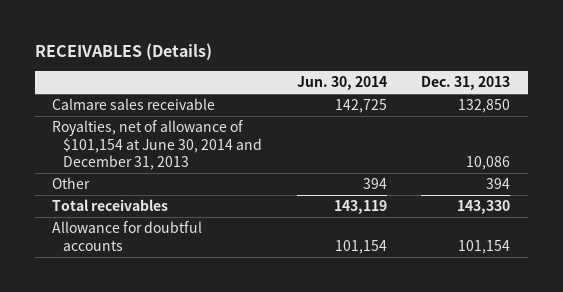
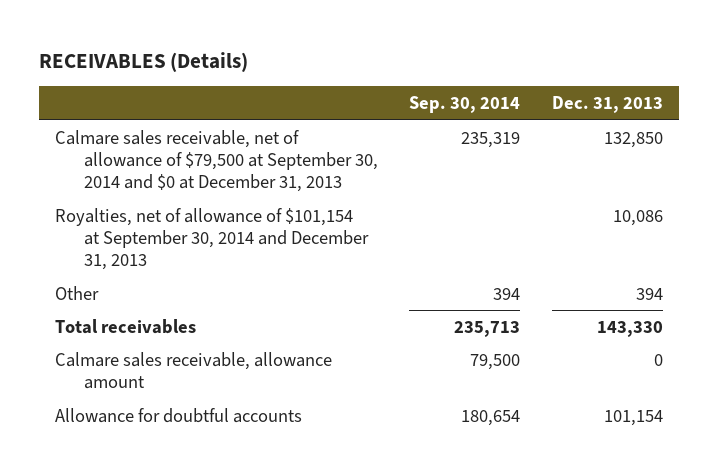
- | Jun. 30, 2014 | Dec. 31, 2013
+ | Sep. 30, 2014 | Dec. 31, 2013
- Calmare sales receivable | 142,725 | 132,850
- Royalties, net of allowance of $101,154 at June 30, 2014 and December 31, 2013 | | 10,086
+ Calmare sales receivable, net of allowance of $79,500 at September 30, 2014 and $0 at December 31, 2013 | 235,319 | 132,850
+ Royalties, net of allowance of $101,154 at September 30, 2014 and December 31, 2013 | | 10,086
+ Calmare sales receivable, allowance amount | 79,500 | 0

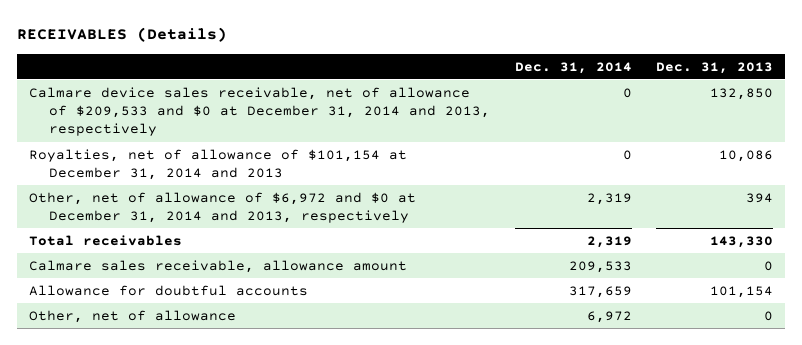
- | Sep. 30, 2014 | Dec. 31, 2013
+ | Dec. 31, 2014 | Dec. 31, 2013
- Calmare sales receivable, net of allowance of $79,500 at September 30, 2014 and $0 at December 31, 2013 | 235,319 | 132,850
- Royalties, net of allowance of $101,154 at September 30, 2014 and December 31, 2013 | | 10,086
- Other | 394 | 394
+ Calmare device sales receivable, net of allowance of $209,533 and $0 at December 31, 2014 and 2013, respectively | 0 | 132,850
+ Royalties, net of allowance of $101,154 at December 31, 2014 and 2013 | 0 | 10,086
+ Other, net of allowance of $6,972 and $0 at December 31, 2014 and 2013, respectively | 2,319 | 394
+ Other, net of allowance | 6,972 | 0

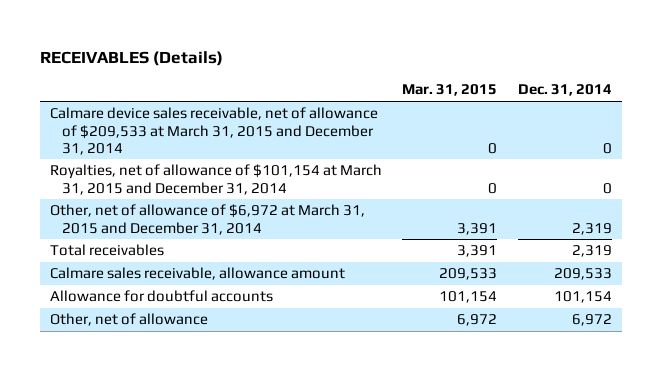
- | Dec. 31, 2014 | Dec. 31, 2013
+ | Mar. 31, 2015 | Dec. 31, 2014
- Calmare device sales receivable, net of allowance of $209,533 and $0 at December 31, 2014 and 2013, respectively | 0 | 132,850
- Royalties, net of allowance of $101,154 at December 31, 2014 and 2013 | 0 | 10,086
- Other, net of allowance of $6,972 and $0 at December 31, 2014 and 2013, respectively | 2,319 | 394
+ Calmare device sales receivable, net of allowance of $209,533 at March 31, 2015 and December 31, 2014 | 0 | 0
+ Royalties, net of allowance of $101,154 at March 31, 2015 and December 31, 2014 | 0 | 0
+ Other, net of allowance of $6,972 at March 31, 2015 and December 31, 2014 | 3,391 | 2,319
- Allowance for doubtful accounts | 317,659 | 101,154
+ Allowance for doubtful accounts | 101,154 | 101,154

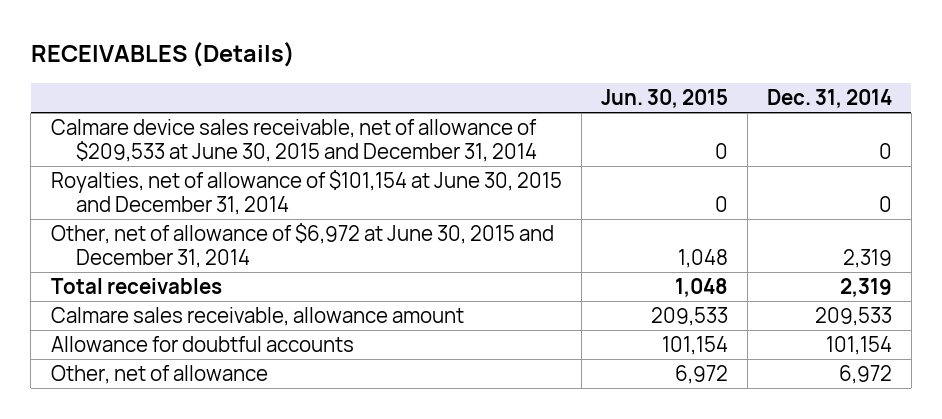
- | Mar. 31, 2015 | Dec. 31, 2014
+ | Jun. 30, 2015 | Dec. 31, 2014
- Calmare device sales receivable, net of allowance of $209,533 at March 31, 2015 and December 31, 2014 | 0 | 0
- Royalties, net of allowance of $101,154 at March 31, 2015 and December 31, 2014 | 0 | 0
- Other, net of allowance of $6,972 at March 31, 2015 and December 31, 2014 | 3,391 | 2,319
+ Calmare device sales receivable, net of allowance of $209,533 at June 30, 2015 and December 31, 2014 | 0 | 0
+ Royalties, net of allowance of $101,154 at June 30, 2015 and December 31, 2014 | 0 | 0
+ Other, net of allowance of $6,972 at June 30, 2015 and December 31, 2014 | 1,048 | 2,319

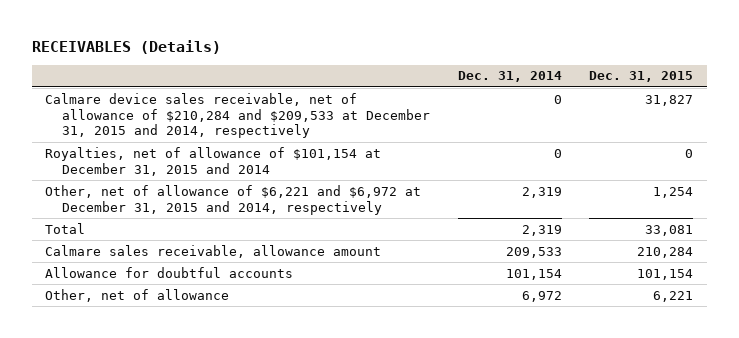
- | Jun. 30, 2015 | Dec. 31, 2014
+ | Dec. 31, 2014 | Dec. 31, 2015
- Calmare device sales receivable, net of allowance of $209,533 at June 30, 2015 and December 31, 2014 | 0 | 0
- Royalties, net of allowance of $101,154 at June 30, 2015 and December 31, 2014 | 0 | 0
- Other, net of allowance of $6,972 at June 30, 2015 and December 31, 2014 | 1,048 | 2,319
- Total receivables | 1,048 | 2,319
+ Calmare device sales receivable, net of allowance of $210,284 and $209,533 at December 31, 2015 and 2014, respectively | 0 | 31,827
+ Royalties, net of allowance of $101,154 at December 31, 2015 and 2014 | 0 | 0
+ Other, net of allowance of $6,221 and $6,972 at December 31, 2015 and 2014, respectively | 2,319 | 1,254
+ Total | 2,319 | 33,081

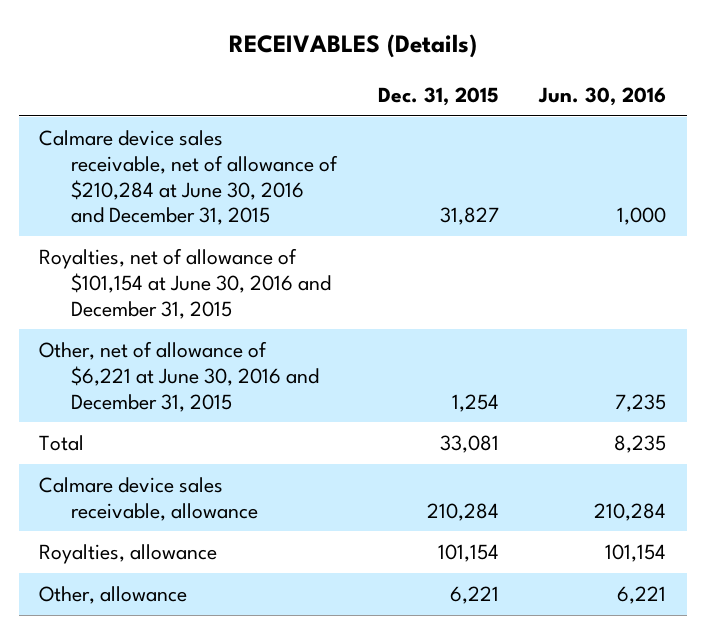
- | Dec. 31, 2014 | Dec. 31, 2015
+ | Dec. 31, 2015 | Jun. 30, 2016
- Calmare device sales receivable, net of allowance of $210,284 and $209,533 at December 31, 2015 and 2014, respectively | 0 | 31,827
- Royalties, net of allowance of $101,154 at December 31, 2015 and 2014 | 0 | 0
- Other, net of allowance of $6,221 and $6,972 at December 31, 2015 and 2014, respectively | 2,319 | 1,254
+ Calmare device sales receivable, net of allowance of $210,284 at June 30, 2016 and December 31, 2015 | 31,827 | 1,000
+ Royalties, net of allowance of $101,154 at June 30, 2016 and December 31, 2015
+ Other, net of allowance of $6,221 at June 30, 2016 and December 31, 2015 | 1,254 | 7,235
- Calmare sales receivable, allowance amount | 209,533 | 210,284
- Allowance for doubtful accounts | 101,154 | 101,154
- Other, net of allowance | 6,972 | 6,221
+ Calmare device sales receivable, allowance | 210,284 | 210,284
+ Royalties, allowance | 101,154 | 101,154
+ Other, allowance | 6,221 | 6,221

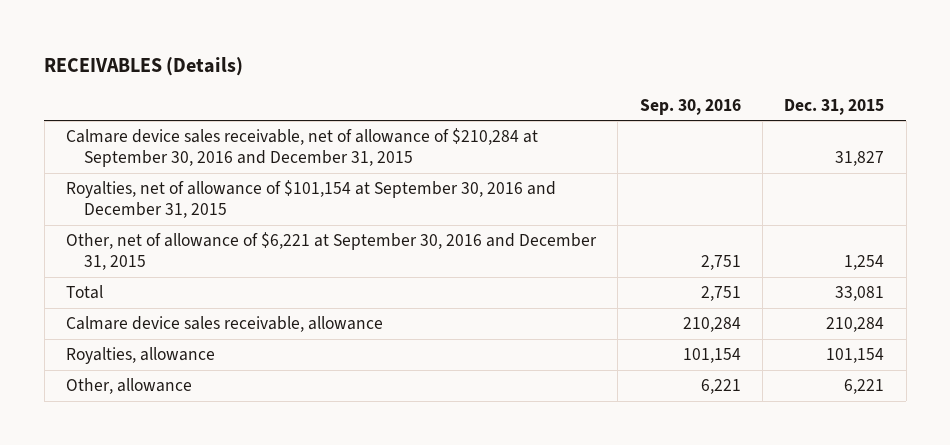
- | Dec. 31, 2015 | Jun. 30, 2016
+ | Sep. 30, 2016 | Dec. 31, 2015
- Calmare device sales receivable, net of allowance of $210,284 at June 30, 2016 and December 31, 2015 | 31,827 | 1,000
- Royalties, net of allowance of $101,154 at June 30, 2016 and December 31, 2015
- Other, net of allowance of $6,221 at June 30, 2016 and December 31, 2015 | 1,254 | 7,235
+ Calmare device sales receivable, net of allowance of $210,284 at September 30, 2016 and December 31, 2015 | | 31,827
+ Royalties, net of allowance of $101,154 at September 30, 2016 and December 31, 2015
+ Other, net of allowance of $6,221 at September 30, 2016 and December 31, 2015 | 2,751 | 1,254

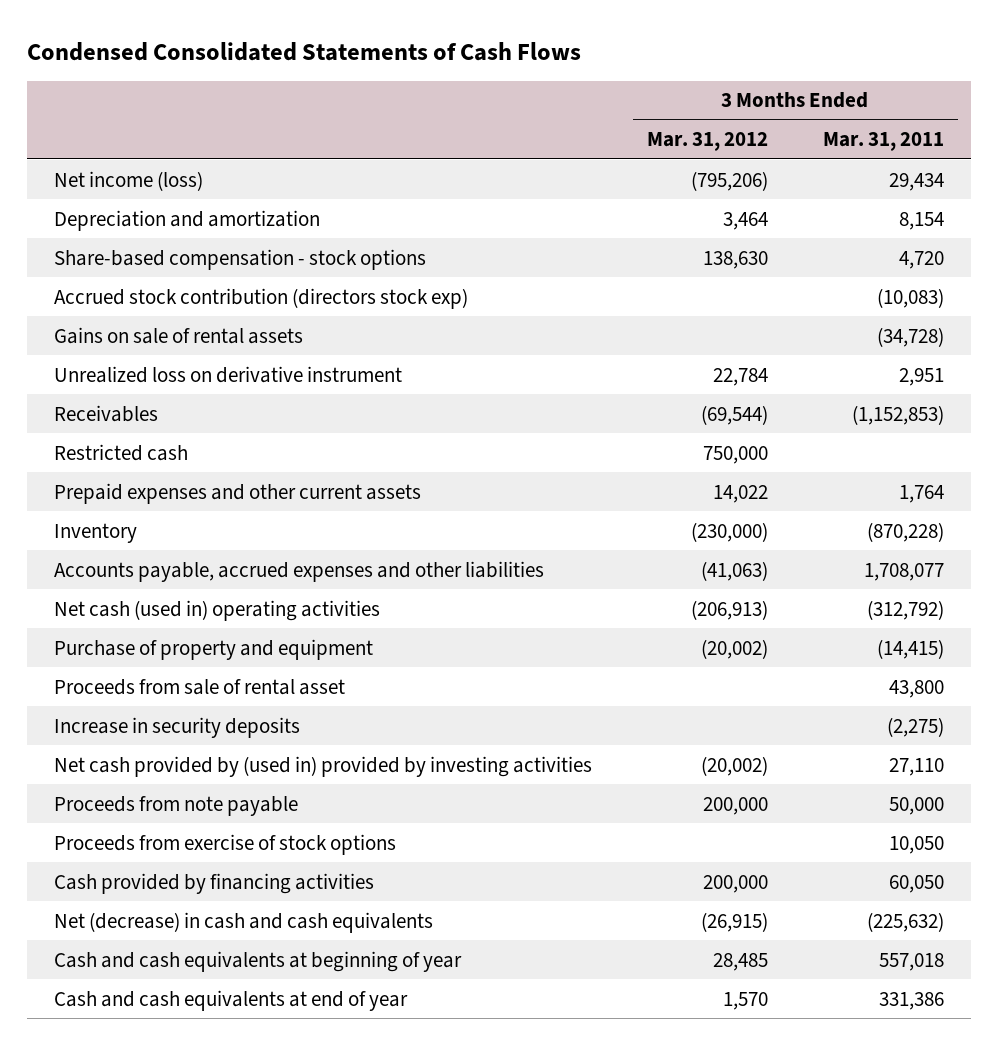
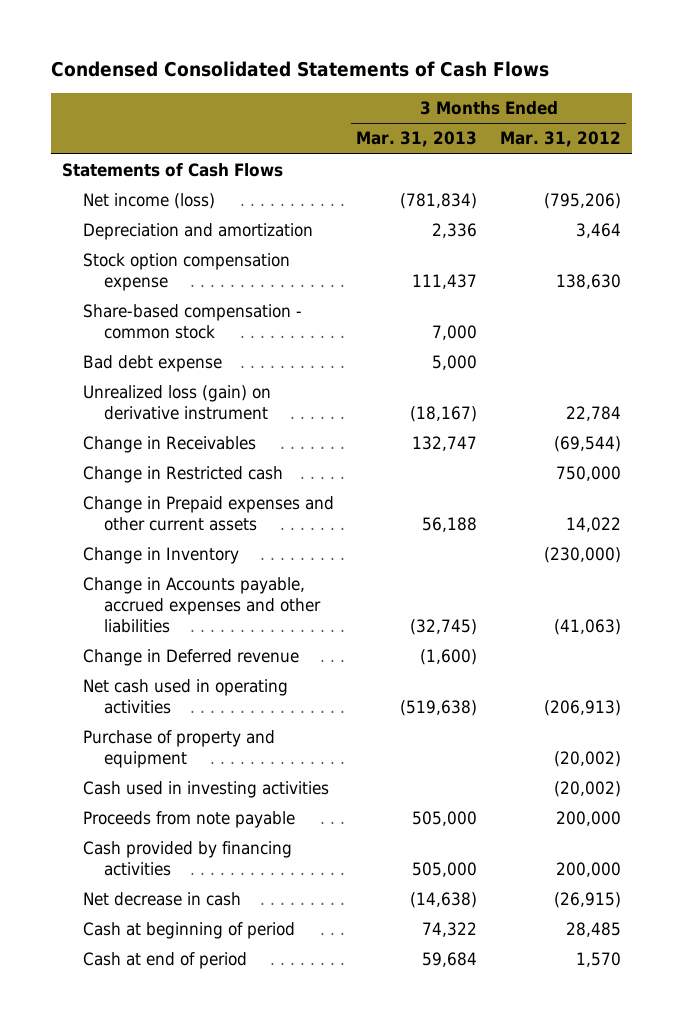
- | 3 Months Ended Mar. 31, 2012 | 3 Months Ended Mar. 31, 2011
+ | 3 Months Ended Mar. 31, 2013 | 3 Months Ended Mar. 31, 2012
+ Statements of Cash Flows
- Share-based compensation - stock options | 138,630 | 4,720
- Accrued stock contribution (directors stock exp) | | (10,083)
- Gains on sale of rental assets | | (34,728)
- Unrealized loss on derivative instrument | 22,784 | 2,951
- Receivables | (69,544) | (1,152,853)
- Restricted cash | 750,000 |
- Prepaid expenses and other current assets | 14,022 | 1,764
- Inventory | (230,000) | (870,228)
- Accounts payable, accrued expenses and other liabilities | (41,063) | 1,708,077
- Net cash (used in) operating activities | (206,913) | (312,792)
+ Stock option compensation expense | 111,437 | 138,630
+ Share-based compensation - common stock | 7,000 |
+ Bad debt expense | 5,000 |
+ Unrealized loss (gain) on derivative instrument | (18,167) | 22,784
+ Change in Receivables | 132,747 | (69,544)
+ Change in Restricted cash | | 750,000
+ Change in Prepaid expenses and other current assets | 56,188 | 14,022
+ Change in Inventory | | (230,000)
+ Change in Accounts payable, accrued expenses and other liabilities | (32,745) | (41,063)
+ Change in Deferred revenue | (1,600) |
+ Net cash used in operating activities | (519,638) | (206,913)
- Proceeds from sale of rental asset | | 43,800
- Increase in security deposits | | (2,275)
- Net cash provided by (used in) provided by investing activities | (20,002) | 27,110
+ Cash used in investing activities | | (20,002)
- Proceeds from exercise of stock options | | 10,050
- Net (decrease) in cash and cash equivalents | (26,915) | (225,632)
- Cash and cash equivalents at beginning of year | 28,485 | 557,018
- Cash and cash equivalents at end of year | 1,570 | 331,386
+ Net decrease in cash | (14,638) | (26,915)
+ Cash at beginning of period | 74,322 | 28,485
+ Cash at end of period | 59,684 | 1,570

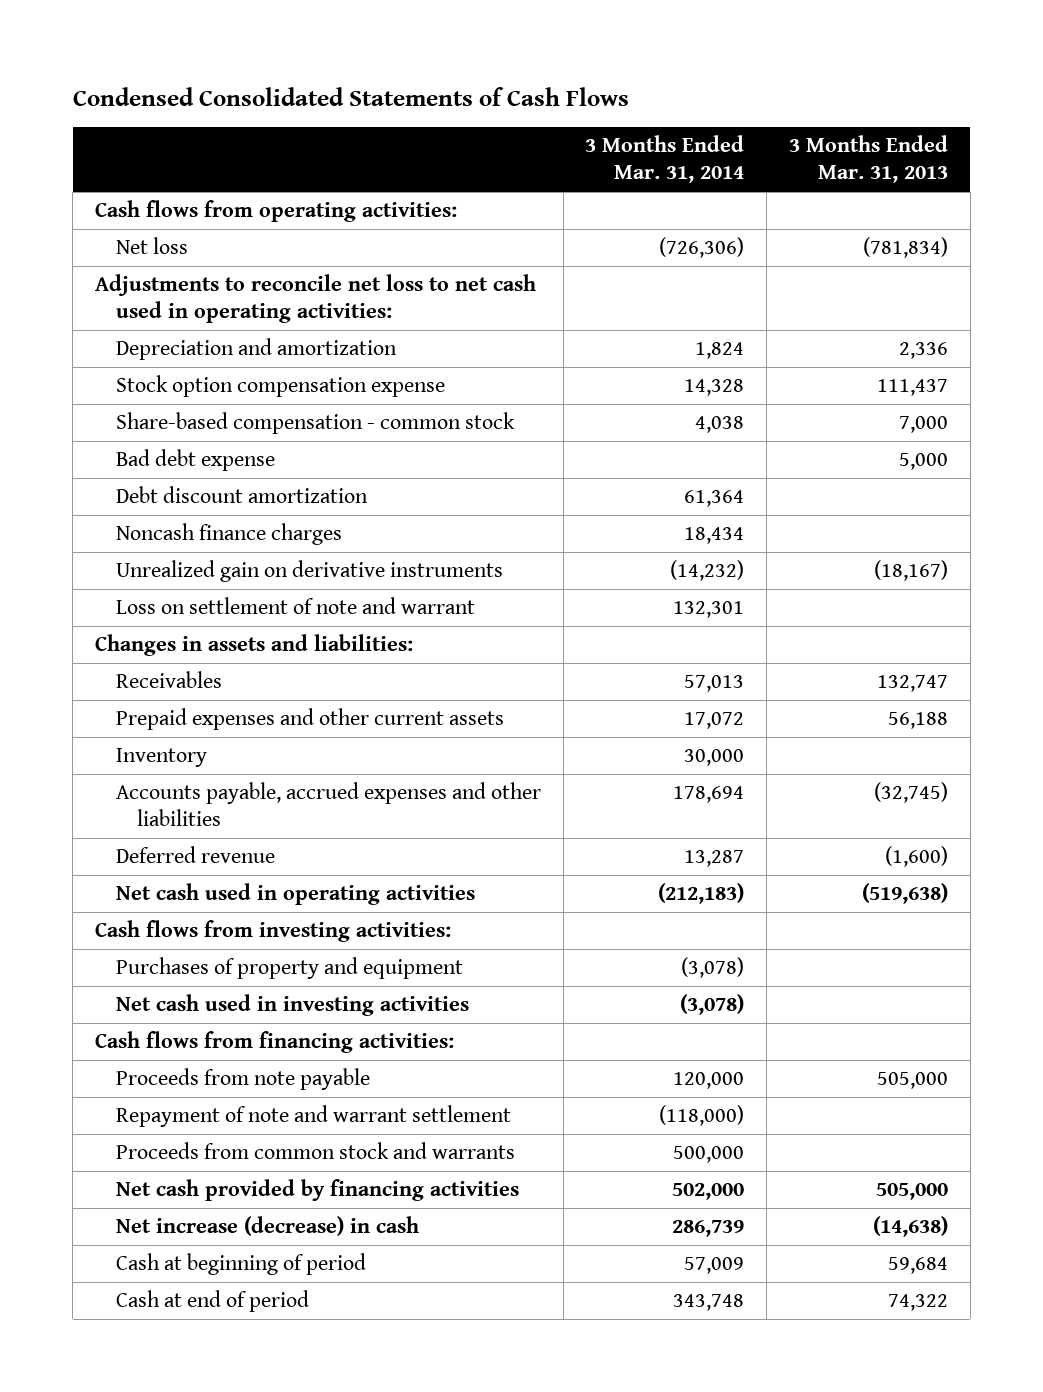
- | 3 Months Ended Mar. 31, 2013 | 3 Months Ended Mar. 31, 2012
+ | 3 Months Ended Mar. 31, 2014 | 3 Months Ended Mar. 31, 2013
- Statements of Cash Flows
- Net income (loss) | (781,834) | (795,206)
+ Cash flows from operating activities:
+ Net loss | (726,306) | (781,834)
+ Adjustments to reconcile net loss to net cash used in operating activities:
- Unrealized loss (gain) on derivative instrument | (18,167) | 22,784
- Change in Receivables | 132,747 | (69,544)
- Change in Restricted cash | | 750,000
- Change in Prepaid expenses and other current assets | 56,188 | 14,022
- Change in Inventory | | (230,000)
- Change in Accounts payable, accrued expenses and other liabilities | (32,745) | (41,063)
- Change in Deferred revenue | (1,600) |
+ Debt discount amortization | 61,364 |
+ Noncash finance charges | 18,434 |
+ Unrealized gain on derivative instruments | (14,232) | (18,167)
+ Loss on settlement of note and warrant | 132,301 |
+ Changes in assets and liabilities:
+ Receivables | 57,013 | 132,747
+ Prepaid expenses and other current assets | 17,072 | 56,188
+ Inventory | 30,000 |
+ Accounts payable, accrued expenses and other liabilities | 178,694 | (32,745)
+ Deferred revenue | 13,287 | (1,600)
- Purchase of property and equipment | | (20,002)
- Cash used in investing activities | | (20,002)
+ Cash flows from investing activities:
+ Purchases of property and equipment | (3,078) |
+ Net cash used in investing activities | (3,078) |
+ Cash flows from financing activities:
- Cash provided by financing activities | 505,000 | 200,000
- Net decrease in cash | (14,638) | (26,915)
- Cash at beginning of period | 74,322 | 28,485
- Cash at end of period | 59,684 | 1,570
+ Repayment of note and warrant settlement | (118,000) |
+ Proceeds from common stock and warrants | 500,000 |
+ Net cash provided by financing activities | 502,000 | 505,000
+ Net increase (decrease) in cash | 286,739 | (14,638)
+ Cash at beginning of period | 57,009 | 59,684
+ Cash at end of period | 343,748 | 74,322

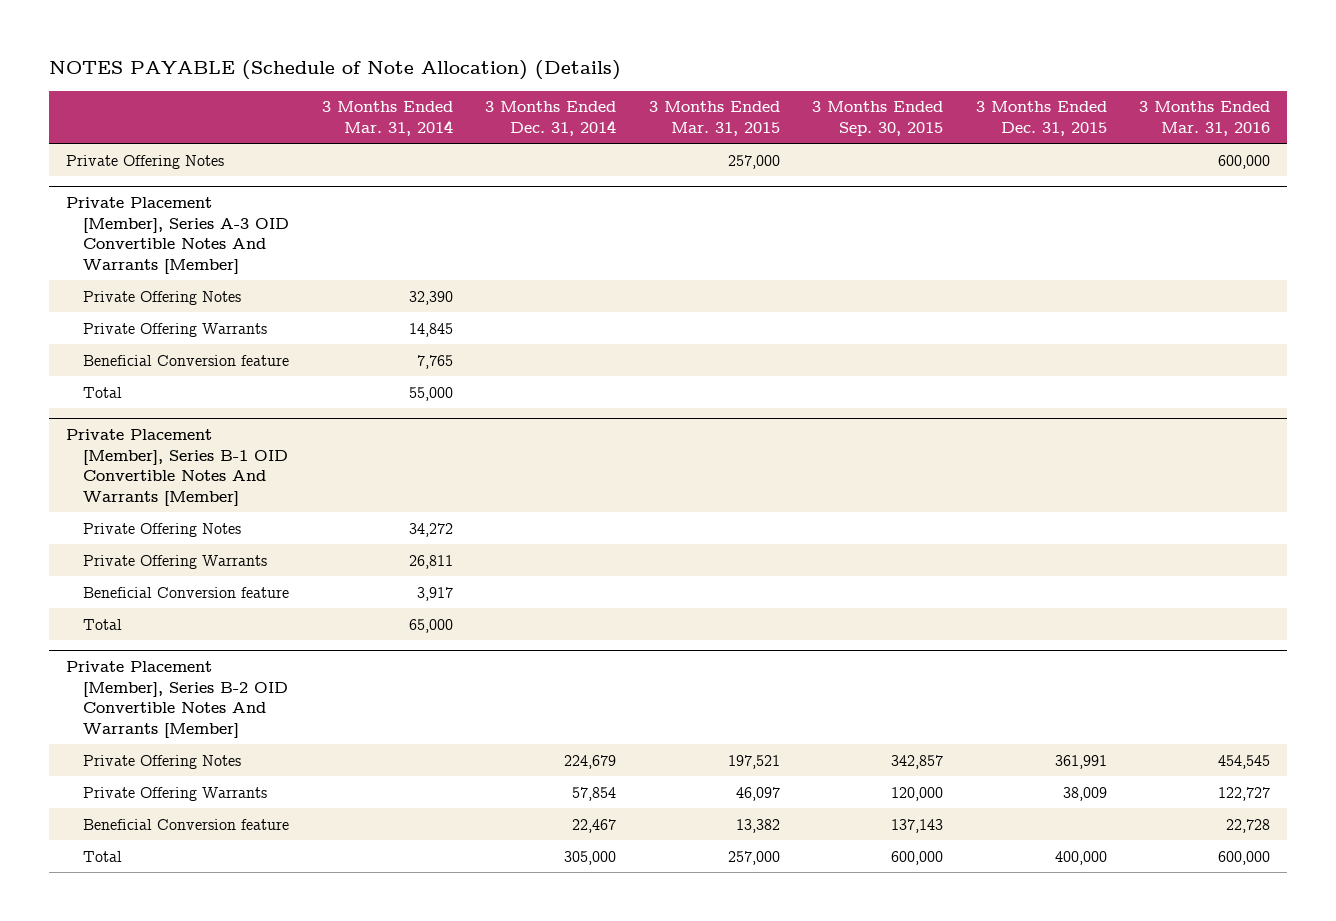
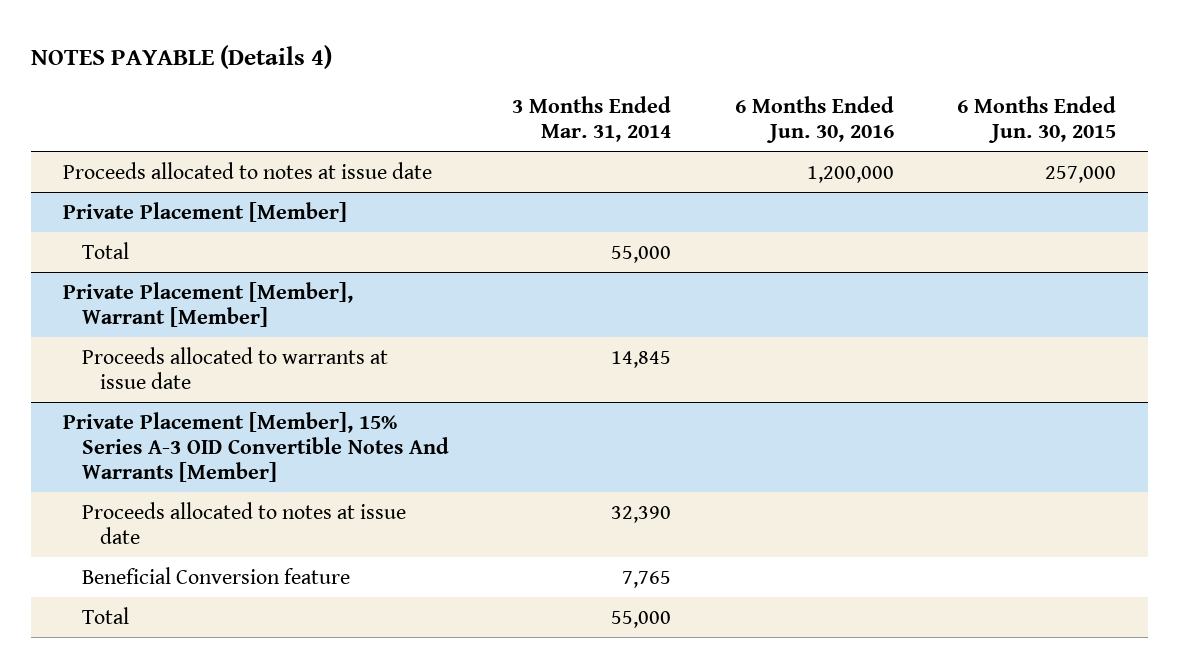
- NOTES PAYABLE (Schedule of Note Allocation) (Details)
+ NOTES PAYABLE (Details 4)
- | 3 Months Ended Mar. 31, 2014 | 3 Months Ended Dec. 31, 2014 | 3 Months Ended Mar. 31, 2015 | 3 Months Ended Sep. 30, 2015 | 3 Months Ended Dec. 31, 2015 | 3 Months Ended Mar. 31, 2016
+ | 3 Months Ended Mar. 31, 2014 | 6 Months Ended Jun. 30, 2016 | 6 Months Ended Jun. 30, 2015
- Private Offering Notes | | | 257,000 | | | 600,000
- Private Placement [Member], Series A-3 OID Convertible Notes And Warrants [Member]
- Private Offering Notes | 32,390 | | | | |
- Private Offering Warrants | 14,845 | | | | |
+ Proceeds allocated to notes at issue date | | 1,200,000 | 257,000
+ Private Placement [Member]
+ Total | 55,000 | |
+ Private Placement [Member], Warrant [Member]
+ Proceeds allocated to warrants at issue date | 14,845 | |
+ Private Placement [Member], 15% Series A-3 OID Convertible Notes And Warrants [Member]
+ Proceeds allocated to notes at issue date | 32,390 | |
- Private Placement [Member], Series B-1 OID Convertible Notes And Warrants [Member]
- Private Offering Notes | 34,272 | | | | |
- Private Offering Warrants | 26,811 | | | | |
- Beneficial Conversion feature | 3,917 | | | | |
- Total | 65,000 | | | | |
- Private Placement [Member], Series B-2 OID Convertible Notes And Warrants [Member]
- Private Offering Notes | | 224,679 | 197,521 | 342,857 | 361,991 | 454,545
- Private Offering Warrants | | 57,854 | 46,097 | 120,000 | 38,009 | 122,727
- Beneficial Conversion feature | | 22,467 | 13,382 | 137,143 | | 22,728
- Total | | 305,000 | 257,000 | 600,000 | 400,000 | 600,000

